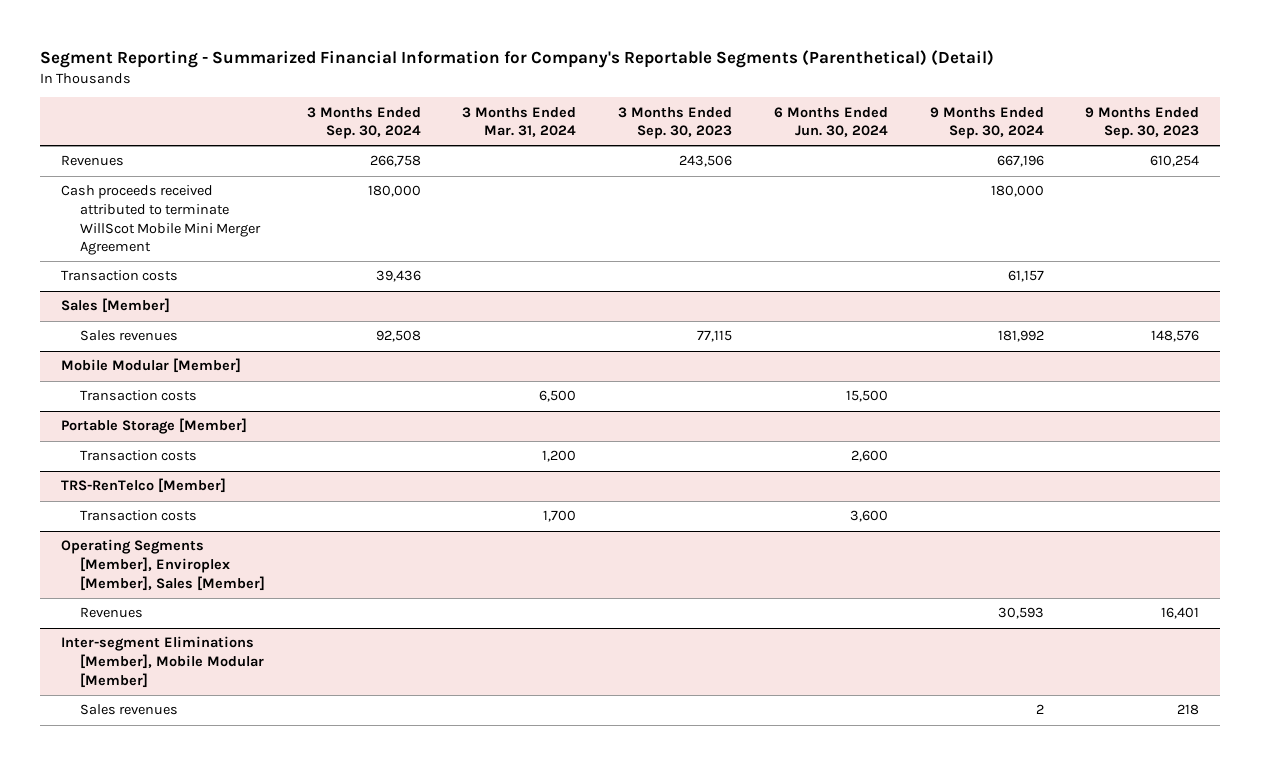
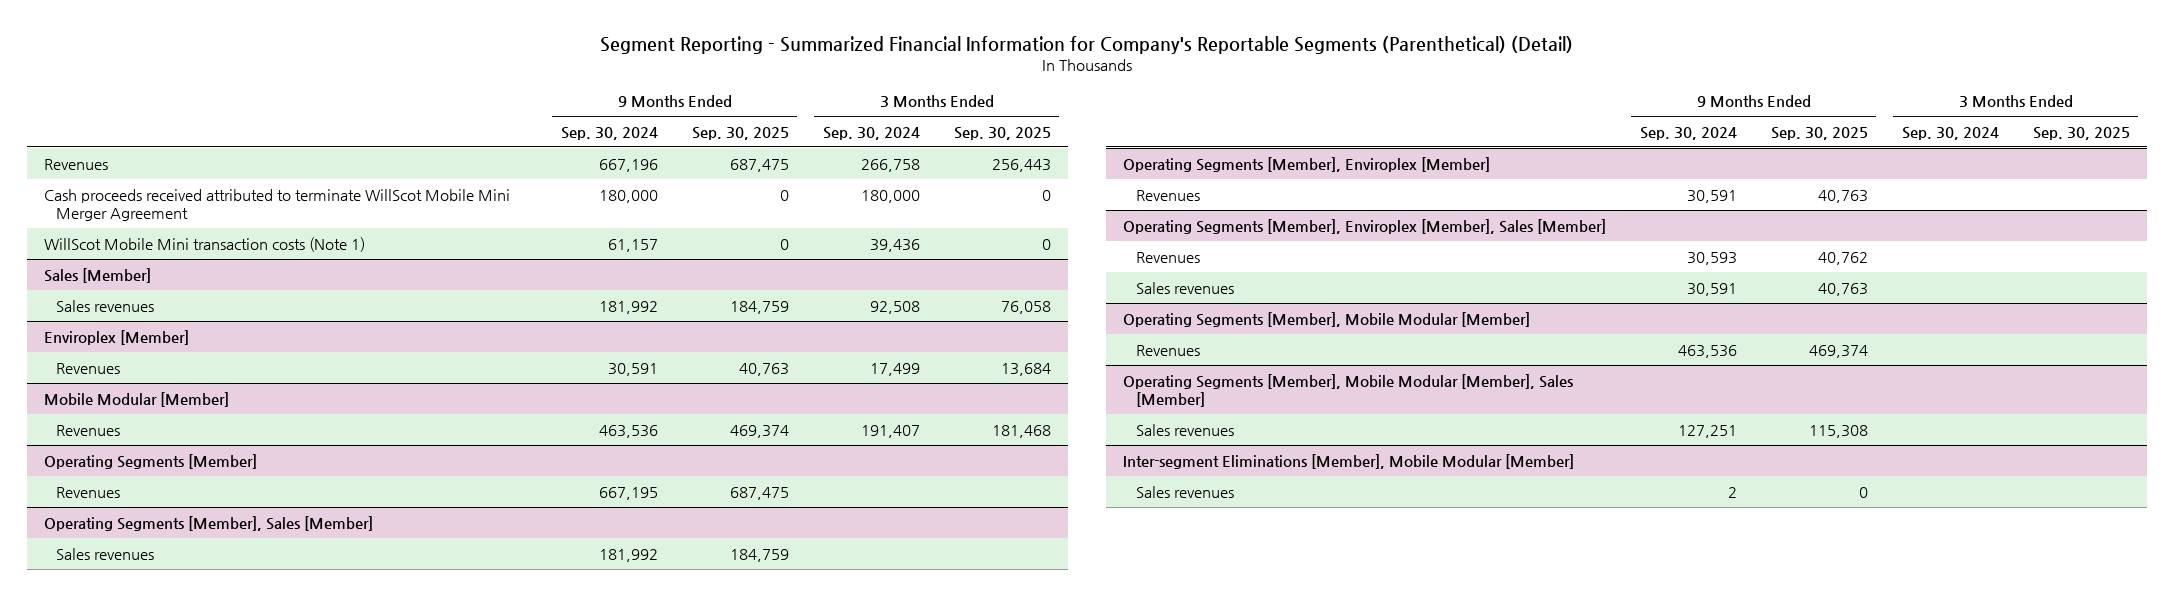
- | 3 Months Ended Sep. 30, 2024 | 3 Months Ended Mar. 31, 2024 | 3 Months Ended Sep. 30, 2023 | 6 Months Ended Jun. 30, 2024 | 9 Months Ended Sep. 30, 2024 | 9 Months Ended Sep. 30, 2023
+ | 9 Months Ended Sep. 30, 2024 | 9 Months Ended Sep. 30, 2025 | 3 Months Ended Sep. 30, 2024 | 3 Months Ended Sep. 30, 2025
- Transaction costs | 39,436 | | | | 61,157 |
+ WillScot Mobile Mini transaction costs (Note 1) | 61,157 | 0 | 39,436 | 0
+ Enviroplex [Member]
+ Revenues | 30,591 | 40,763 | 17,499 | 13,684
@ Mobile Modular [Member]
- Transaction costs | | 6,500 | | 15,500 | |
- Portable Storage [Member]
- Transaction costs | | 1,200 | | 2,600 | |
- TRS-RenTelco [Member]
- Transaction costs | | 1,700 | | 3,600 | |
@ Mobile Modular [Member]
+ Revenues | 463,536 | 469,374 | 191,407 | 181,468
+ Operating Segments [Member]
+ Revenues | 667,195 | 687,475 | |
+ Operating Segments [Member], Sales [Member]
+ Sales revenues | 181,992 | 184,759 | |
+ Operating Segments [Member], Enviroplex [Member]
+ Revenues | 30,591 | 40,763 | |
@ Operating Segments [Member], Enviroplex [Member], Sales [Member]
+ Sales revenues | 30,591 | 40,763 | |
+ Operating Segments [Member], Mobile Modular [Member]
+ Revenues | 463,536 | 469,374 | |
+ Operating Segments [Member], Mobile Modular [Member], Sales [Member]
+ Sales revenues | 127,251 | 115,308 | |

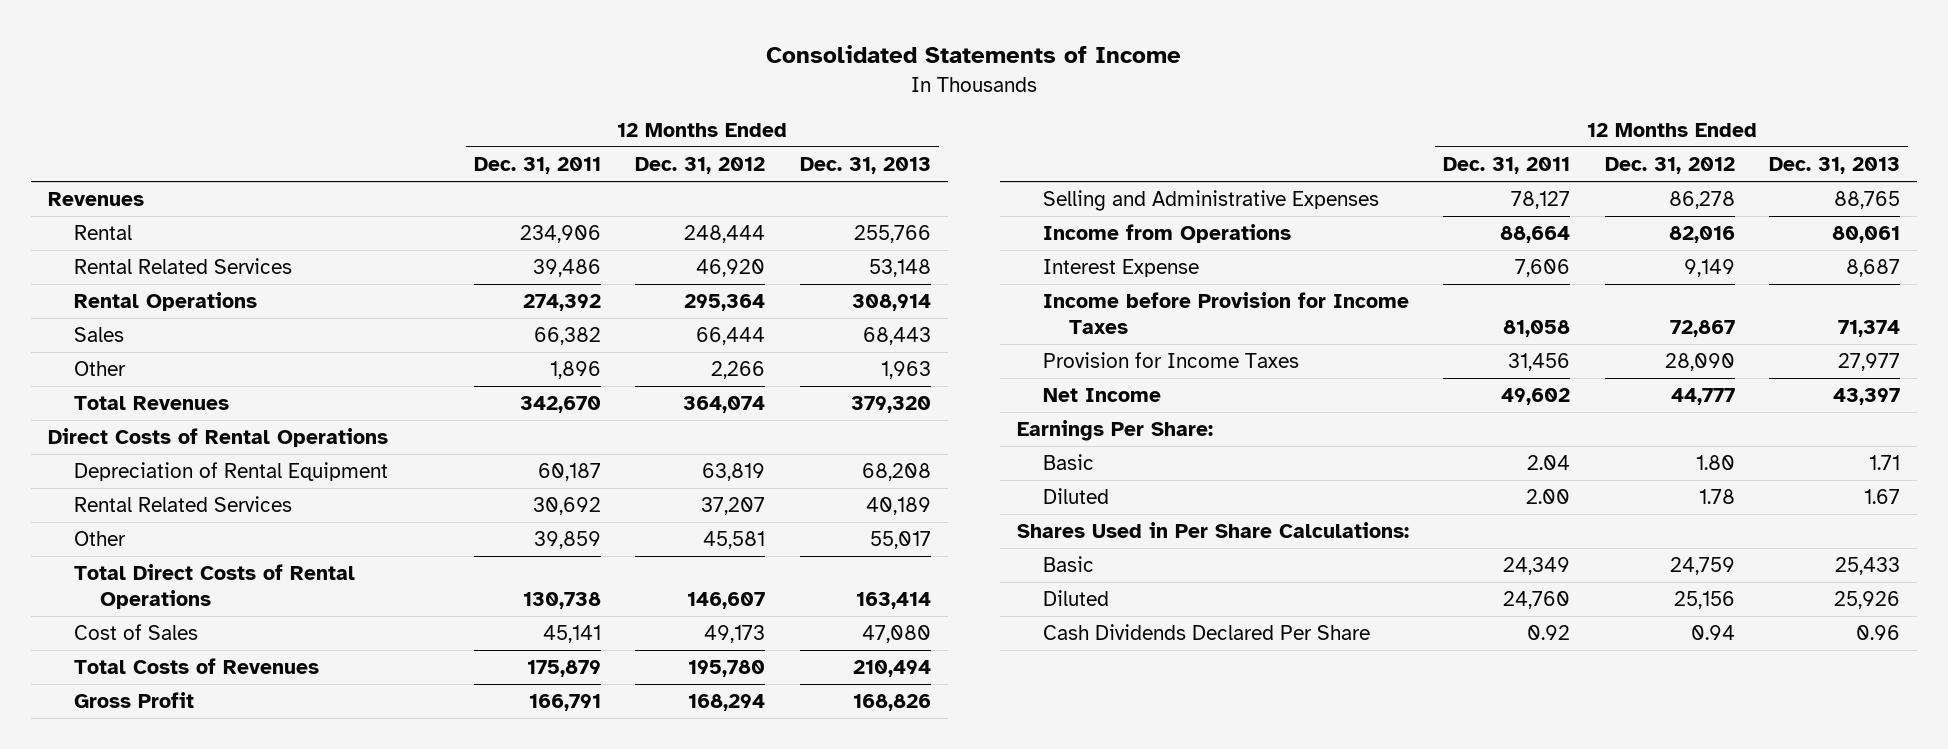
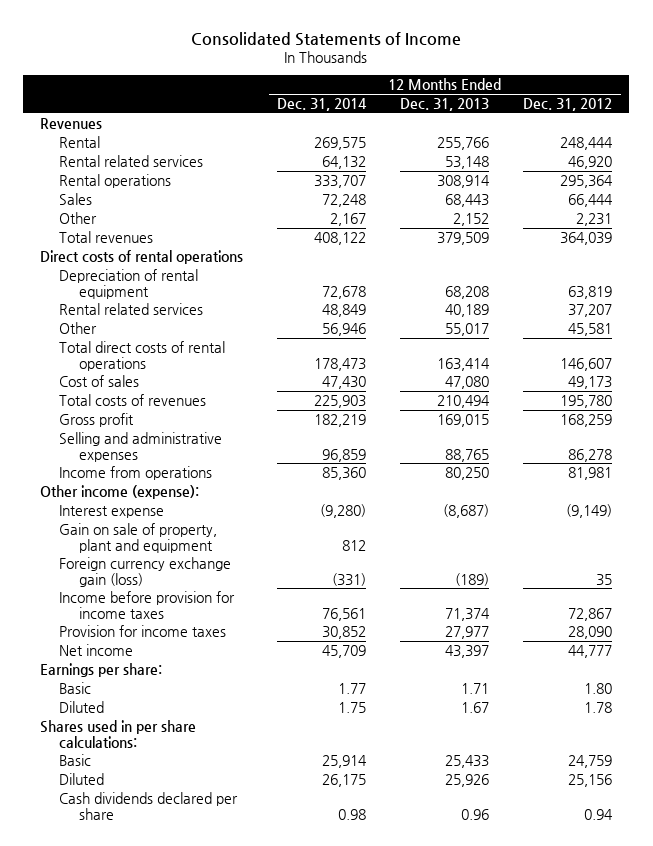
- | 12 Months Ended Dec. 31, 2011 | 12 Months Ended Dec. 31, 2012 | 12 Months Ended Dec. 31, 2013
+ | 12 Months Ended Dec. 31, 2014 | 12 Months Ended Dec. 31, 2013 | 12 Months Ended Dec. 31, 2012
- Rental Related Services | 39,486 | 46,920 | 53,148
- Rental Operations | 274,392 | 295,364 | 308,914
+ Rental related services | 64,132 | 53,148 | 46,920
+ Rental operations | 333,707 | 308,914 | 295,364
- Other | 1,896 | 2,266 | 1,963
- Total Revenues | 342,670 | 364,074 | 379,320
- Direct Costs of Rental Operations
- Depreciation of Rental Equipment | 60,187 | 63,819 | 68,208
- Rental Related Services | 30,692 | 37,207 | 40,189
+ Other | 2,167 | 2,152 | 2,231
+ Total revenues | 408,122 | 379,509 | 364,039
+ Direct costs of rental operations
+ Depreciation of rental equipment | 72,678 | 68,208 | 63,819
+ Rental related services | 48,849 | 40,189 | 37,207
- Total Direct Costs of Rental Operations | 130,738 | 146,607 | 163,414
- Cost of Sales | 45,141 | 49,173 | 47,080
- Total Costs of Revenues | 175,879 | 195,780 | 210,494
- Gross Profit | 166,791 | 168,294 | 168,826
- Selling and Administrative Expenses | 78,127 | 86,278 | 88,765
- Income from Operations | 88,664 | 82,016 | 80,061
- Interest Expense | 7,606 | 9,149 | 8,687
- Income before Provision for Income Taxes | 81,058 | 72,867 | 71,374
- Provision for Income Taxes | 31,456 | 28,090 | 27,977
- Net Income | 49,602 | 44,777 | 43,397
- Earnings Per Share:
+ Total direct costs of rental operations | 178,473 | 163,414 | 146,607
+ Cost of sales | 47,430 | 47,080 | 49,173
+ Total costs of revenues | 225,903 | 210,494 | 195,780
+ Gross profit | 182,219 | 169,015 | 168,259
+ Selling and administrative expenses | 96,859 | 88,765 | 86,278
+ Income from operations | 85,360 | 80,250 | 81,981
+ Other income (expense):
+ Interest expense | (9,280) | (8,687) | (9,149)
+ Gain on sale of property, plant and equipment | 812 | |
+ Foreign currency exchange gain (loss) | (331) | (189) | 35
+ Income before provision for income taxes | 76,561 | 71,374 | 72,867
+ Provision for income taxes | 30,852 | 27,977 | 28,090
+ Net income | 45,709 | 43,397 | 44,777
+ Earnings per share:
- Shares Used in Per Share Calculations:
+ Shares used in per share calculations:
- Cash Dividends Declared Per Share | 0.92 | 0.94 | 0.96
+ Cash dividends declared per share | 0.98 | 0.96 | 0.94

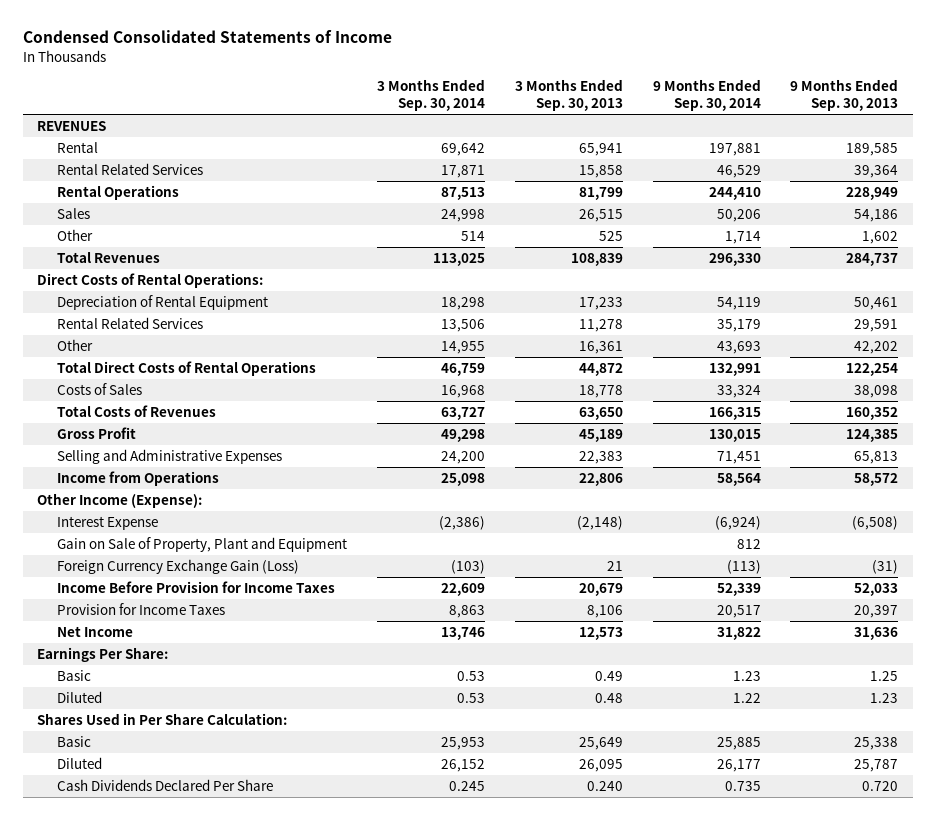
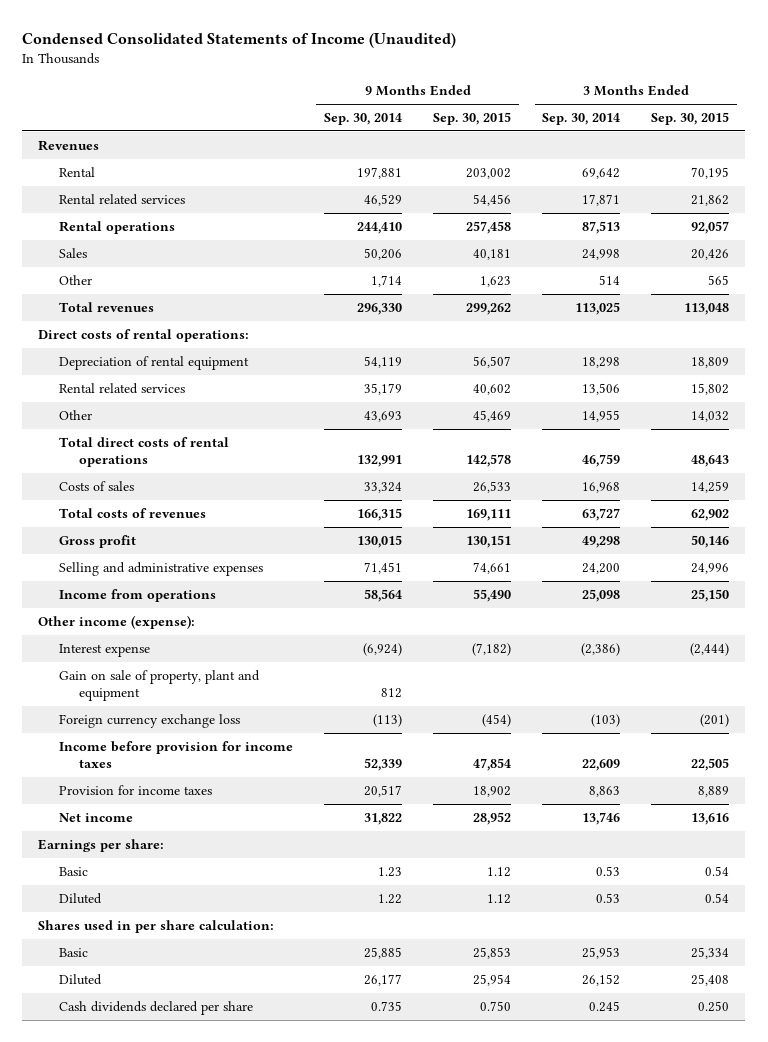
- Condensed Consolidated Statements of Income
+ Condensed Consolidated Statements of Income (Unaudited)
- | 3 Months Ended Sep. 30, 2014 | 3 Months Ended Sep. 30, 2013 | 9 Months Ended Sep. 30, 2014 | 9 Months Ended Sep. 30, 2013
+ | 9 Months Ended Sep. 30, 2014 | 9 Months Ended Sep. 30, 2015 | 3 Months Ended Sep. 30, 2014 | 3 Months Ended Sep. 30, 2015
- REVENUES
+ Revenues
- Rental Related Services | 17,871 | 15,858 | 46,529 | 39,364
- Rental Operations | 87,513 | 81,799 | 244,410 | 228,949
+ Rental related services | 46,529 | 54,456 | 17,871 | 21,862
+ Rental operations | 244,410 | 257,458 | 87,513 | 92,057
- Total Revenues | 113,025 | 108,839 | 296,330 | 284,737
- Direct Costs of Rental Operations:
- Depreciation of Rental Equipment | 18,298 | 17,233 | 54,119 | 50,461
- Rental Related Services | 13,506 | 11,278 | 35,179 | 29,591
+ Total revenues | 296,330 | 299,262 | 113,025 | 113,048
+ Direct costs of rental operations:
+ Depreciation of rental equipment | 54,119 | 56,507 | 18,298 | 18,809
+ Rental related services | 35,179 | 40,602 | 13,506 | 15,802
- Total Direct Costs of Rental Operations | 46,759 | 44,872 | 132,991 | 122,254
- Costs of Sales | 16,968 | 18,778 | 33,324 | 38,098
- Total Costs of Revenues | 63,727 | 63,650 | 166,315 | 160,352
- Gross Profit | 49,298 | 45,189 | 130,015 | 124,385
- Selling and Administrative Expenses | 24,200 | 22,383 | 71,451 | 65,813
- Income from Operations | 25,098 | 22,806 | 58,564 | 58,572
- Other Income (Expense):
- Interest Expense | (2,386) | (2,148) | (6,924) | (6,508)
- Gain on Sale of Property, Plant and Equipment | | | 812 |
- Foreign Currency Exchange Gain (Loss) | (103) | 21 | (113) | (31)
- Income Before Provision for Income Taxes | 22,609 | 20,679 | 52,339 | 52,033
- Provision for Income Taxes | 8,863 | 8,106 | 20,517 | 20,397
- Net Income | 13,746 | 12,573 | 31,822 | 31,636
- Earnings Per Share:
+ Total direct costs of rental operations | 132,991 | 142,578 | 46,759 | 48,643
+ Costs of sales | 33,324 | 26,533 | 16,968 | 14,259
+ Total costs of revenues | 166,315 | 169,111 | 63,727 | 62,902
+ Gross profit | 130,015 | 130,151 | 49,298 | 50,146
+ Selling and administrative expenses | 71,451 | 74,661 | 24,200 | 24,996
+ Income from operations | 58,564 | 55,490 | 25,098 | 25,150
+ Other income (expense):
+ Interest expense | (6,924) | (7,182) | (2,386) | (2,444)
+ Gain on sale of property, plant and equipment | 812 | | |
+ Foreign currency exchange loss | (113) | (454) | (103) | (201)
+ Income before provision for income taxes | 52,339 | 47,854 | 22,609 | 22,505
+ Provision for income taxes | 20,517 | 18,902 | 8,863 | 8,889
+ Net income | 31,822 | 28,952 | 13,746 | 13,616
+ Earnings per share:
- Shares Used in Per Share Calculation:
+ Shares used in per share calculation:
- Cash Dividends Declared Per Share | 0.245 | 0.240 | 0.735 | 0.720
+ Cash dividends declared per share | 0.735 | 0.750 | 0.245 | 0.250

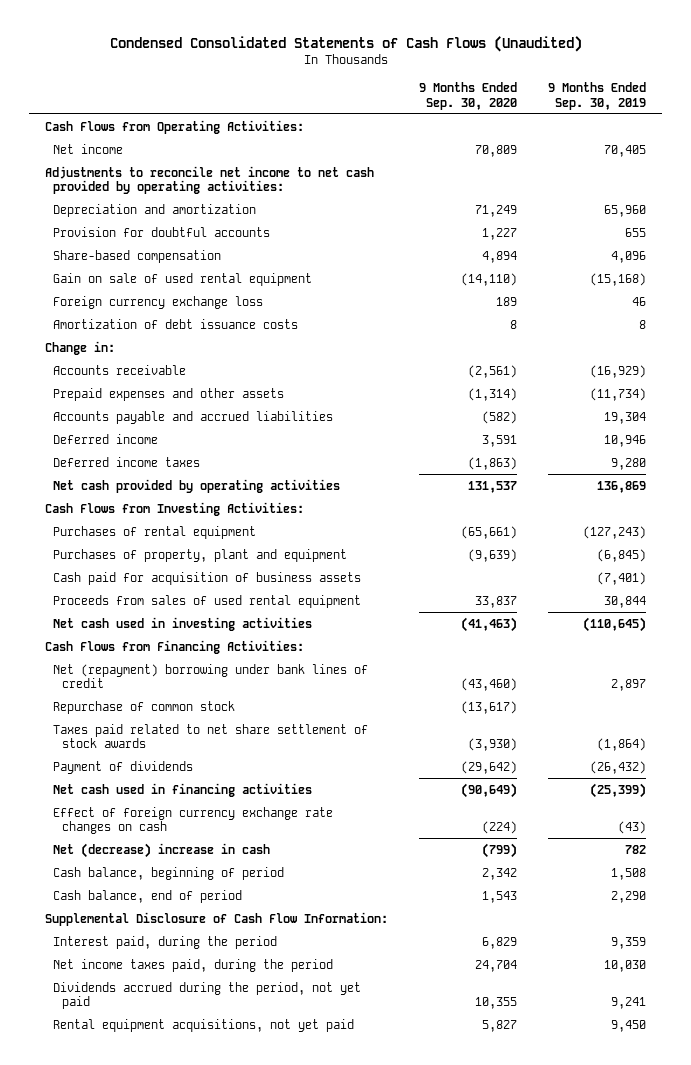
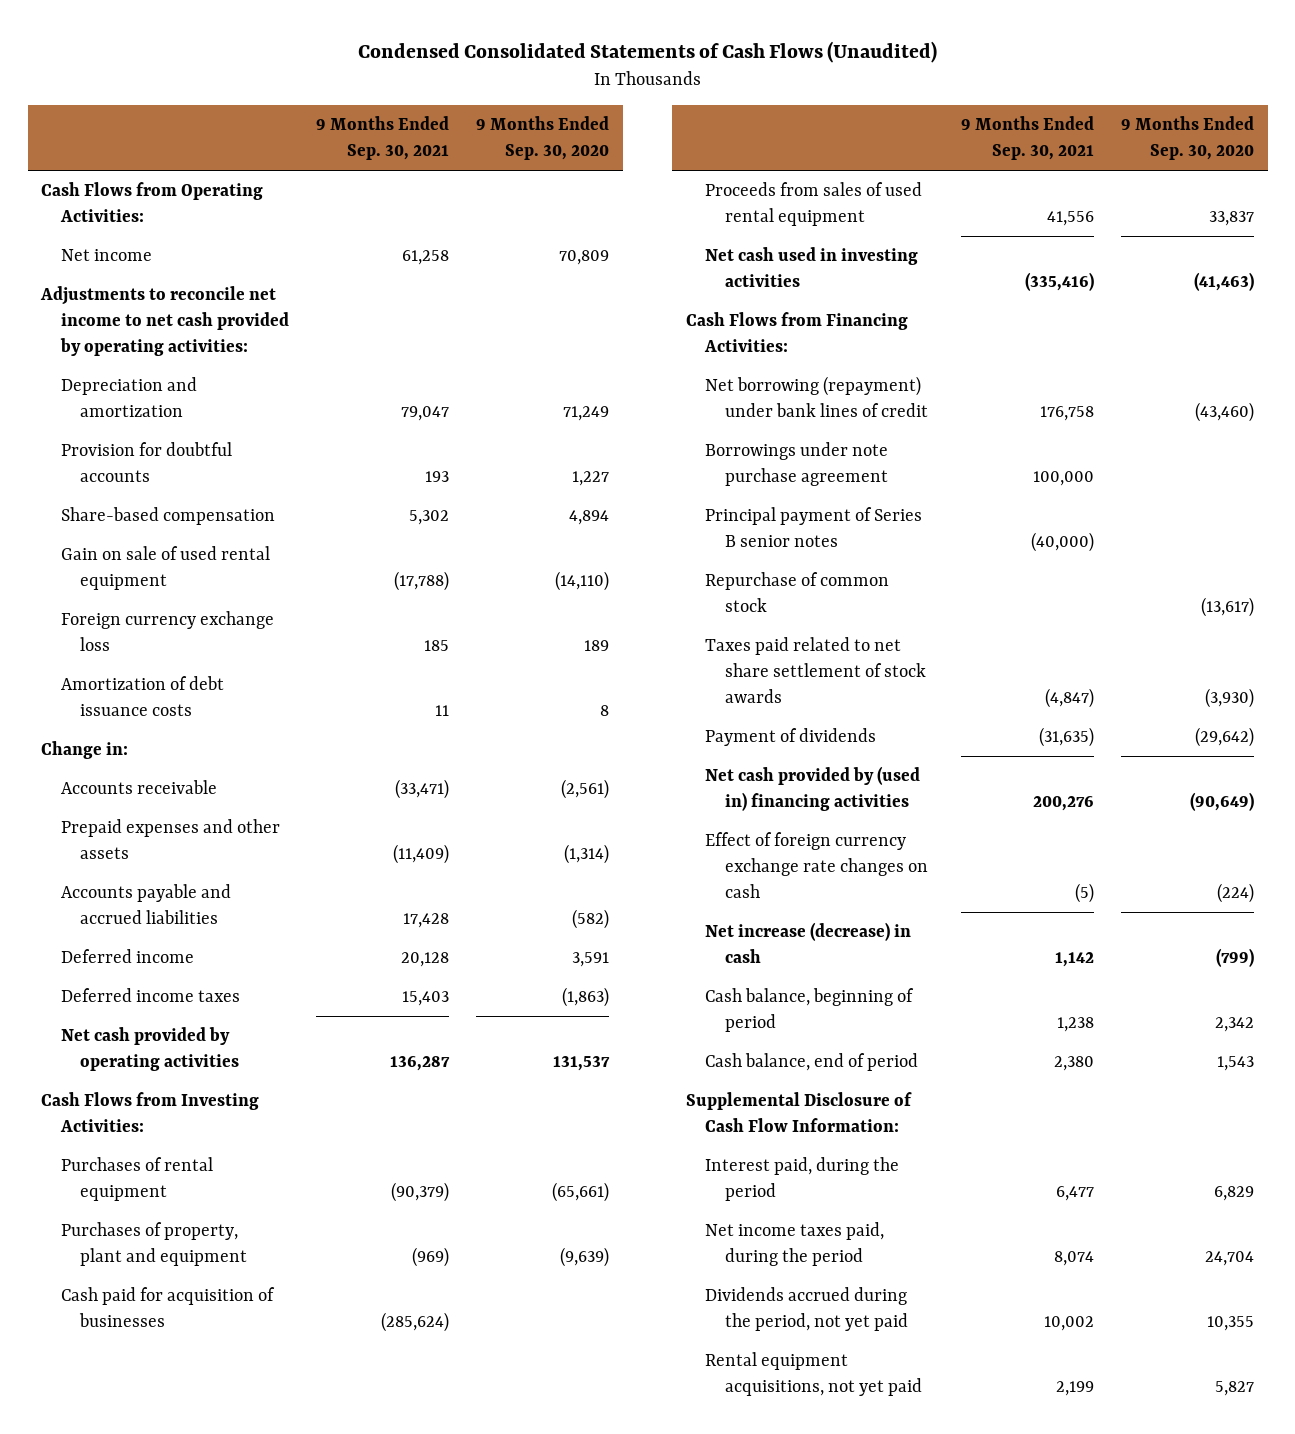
- | 9 Months Ended Sep. 30, 2020 | 9 Months Ended Sep. 30, 2019
+ | 9 Months Ended Sep. 30, 2021 | 9 Months Ended Sep. 30, 2020
- Cash paid for acquisition of business assets | | (7,401)
+ Cash paid for acquisition of businesses | (285,624) |
- Net (repayment) borrowing under bank lines of credit | (43,460) | 2,897
+ Net borrowing (repayment) under bank lines of credit | 176,758 | (43,460)
+ Borrowings under note purchase agreement | 100,000 |
+ Principal payment of Series B senior notes | (40,000) |
- Net cash used in financing activities | (90,649) | (25,399)
+ Net cash provided by (used in) financing activities | 200,276 | (90,649)
- Net (decrease) increase in cash | (799) | 782
+ Net increase (decrease) in cash | 1,142 | (799)

